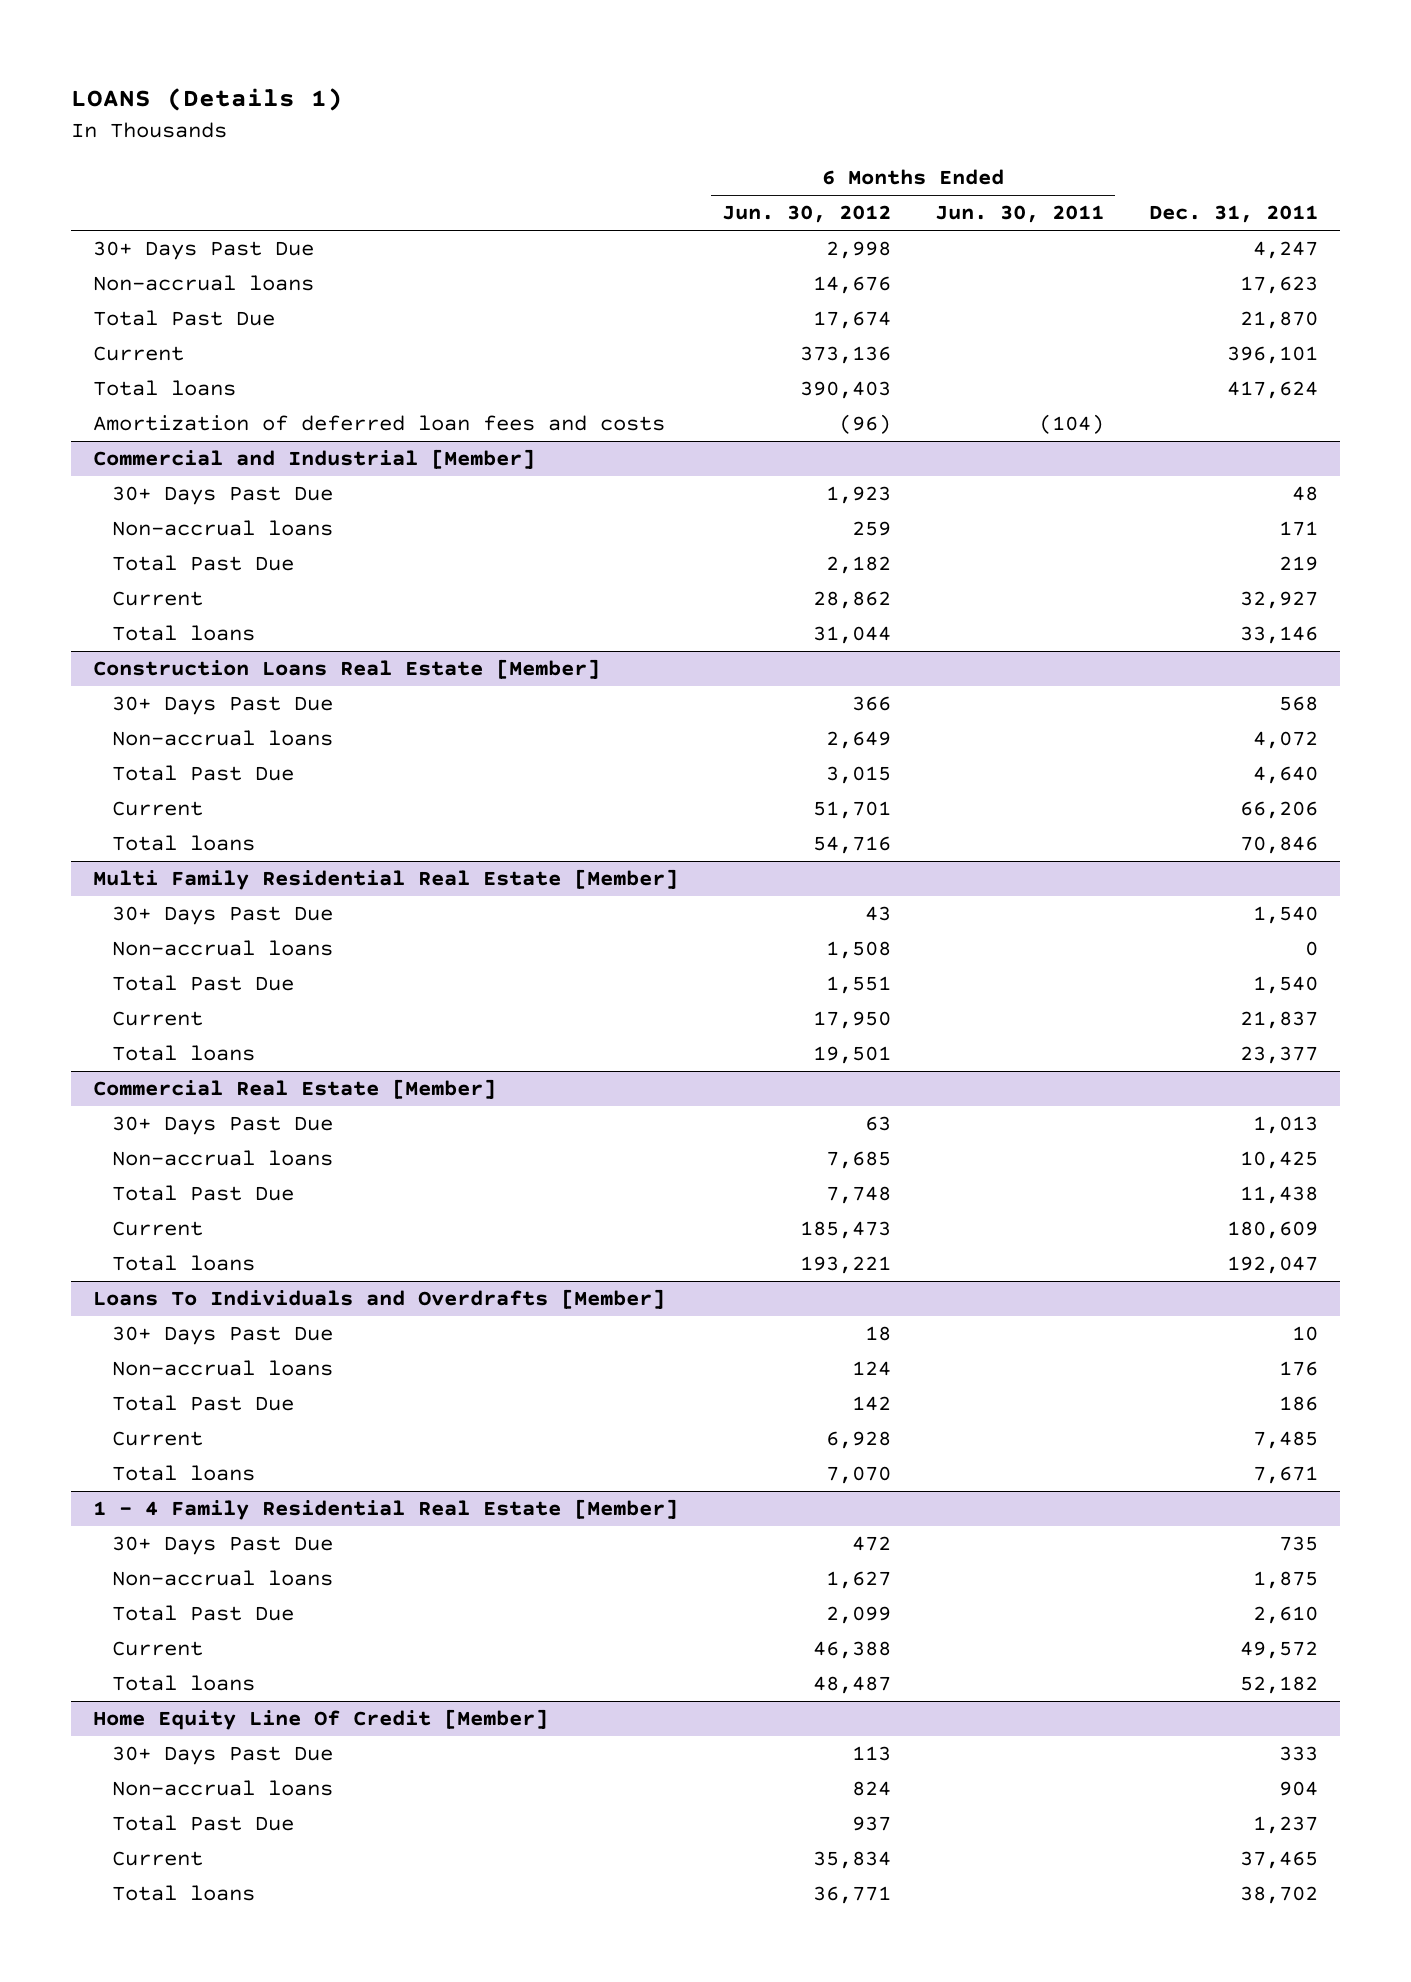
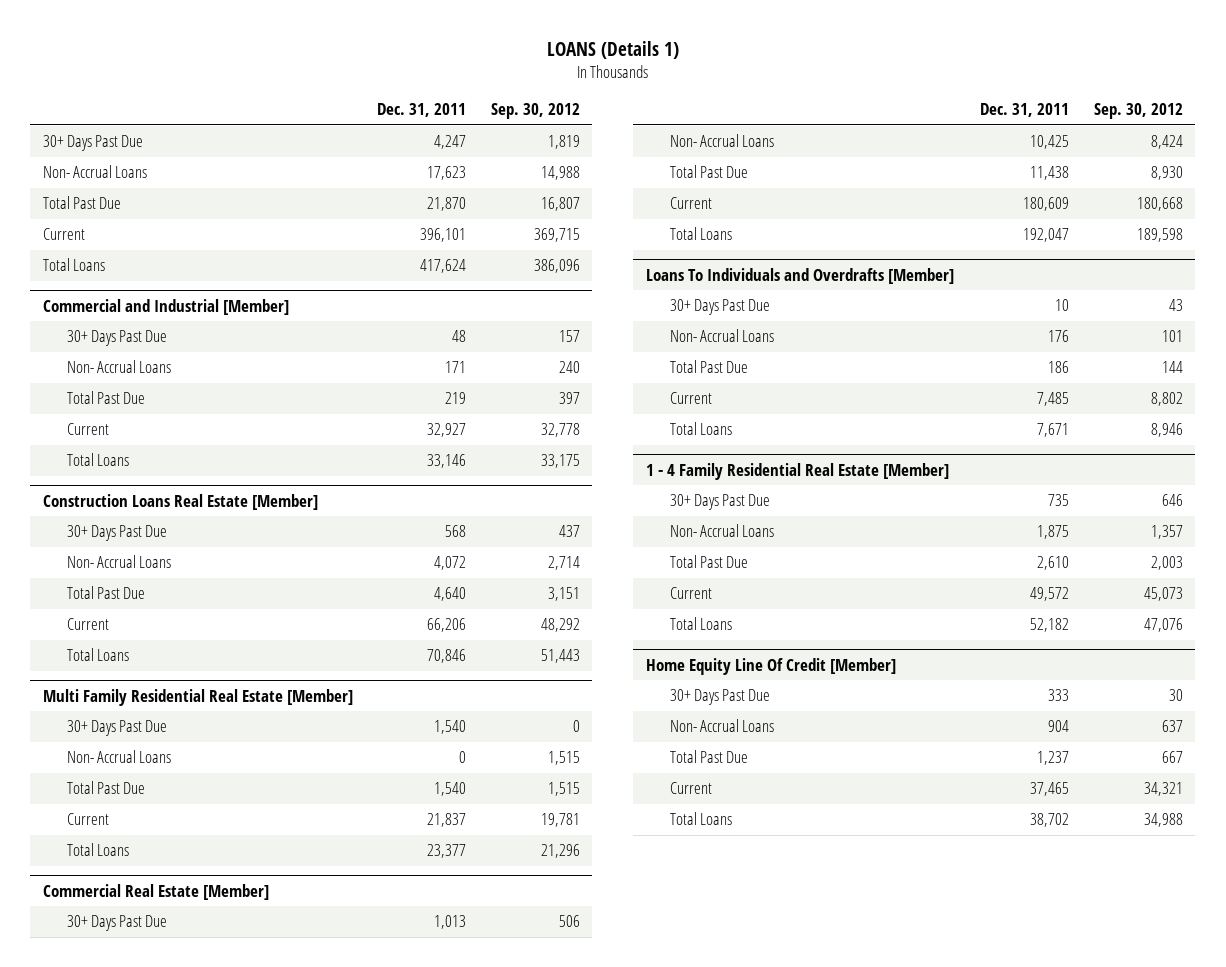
- | 6 Months Ended Jun. 30, 2012 | 6 Months Ended Jun. 30, 2011 | Dec. 31, 2011
+ | Dec. 31, 2011 | Sep. 30, 2012
- Non-accrual loans | 14,676 | | 17,623
+ Non- Accrual Loans | 17,623 | 14,988
- Total loans | 390,403 | | 417,624
- Amortization of deferred loan fees and costs | (96) | (104) |
+ Total Loans | 417,624 | 386,096
@ Commercial and Industrial [Member]
- Non-accrual loans | 259 | | 171
+ Non- Accrual Loans | 171 | 240
- Total loans | 31,044 | | 33,146
+ Total Loans | 33,146 | 33,175
@ Construction Loans Real Estate [Member]
- Non-accrual loans | 2,649 | | 4,072
+ Non- Accrual Loans | 4,072 | 2,714
- Total loans | 54,716 | | 70,846
+ Total Loans | 70,846 | 51,443
@ Multi Family Residential Real Estate [Member]
- Non-accrual loans | 1,508 | | 0
+ Non- Accrual Loans | 0 | 1,515
- Total loans | 19,501 | | 23,377
+ Total Loans | 23,377 | 21,296
@ Commercial Real Estate [Member]
- Non-accrual loans | 7,685 | | 10,425
+ Non- Accrual Loans | 10,425 | 8,424
- Total loans | 193,221 | | 192,047
+ Total Loans | 192,047 | 189,598
@ Loans To Individuals and Overdrafts [Member]
- Non-accrual loans | 124 | | 176
+ Non- Accrual Loans | 176 | 101
- Total loans | 7,070 | | 7,671
+ Total Loans | 7,671 | 8,946
@ 1 - 4 Family Residential Real Estate [Member]
- Non-accrual loans | 1,627 | | 1,875
+ Non- Accrual Loans | 1,875 | 1,357
- Total loans | 48,487 | | 52,182
+ Total Loans | 52,182 | 47,076
@ Home Equity Line Of Credit [Member]
- Non-accrual loans | 824 | | 904
+ Non- Accrual Loans | 904 | 637
- Total loans | 36,771 | | 38,702
+ Total Loans | 38,702 | 34,988

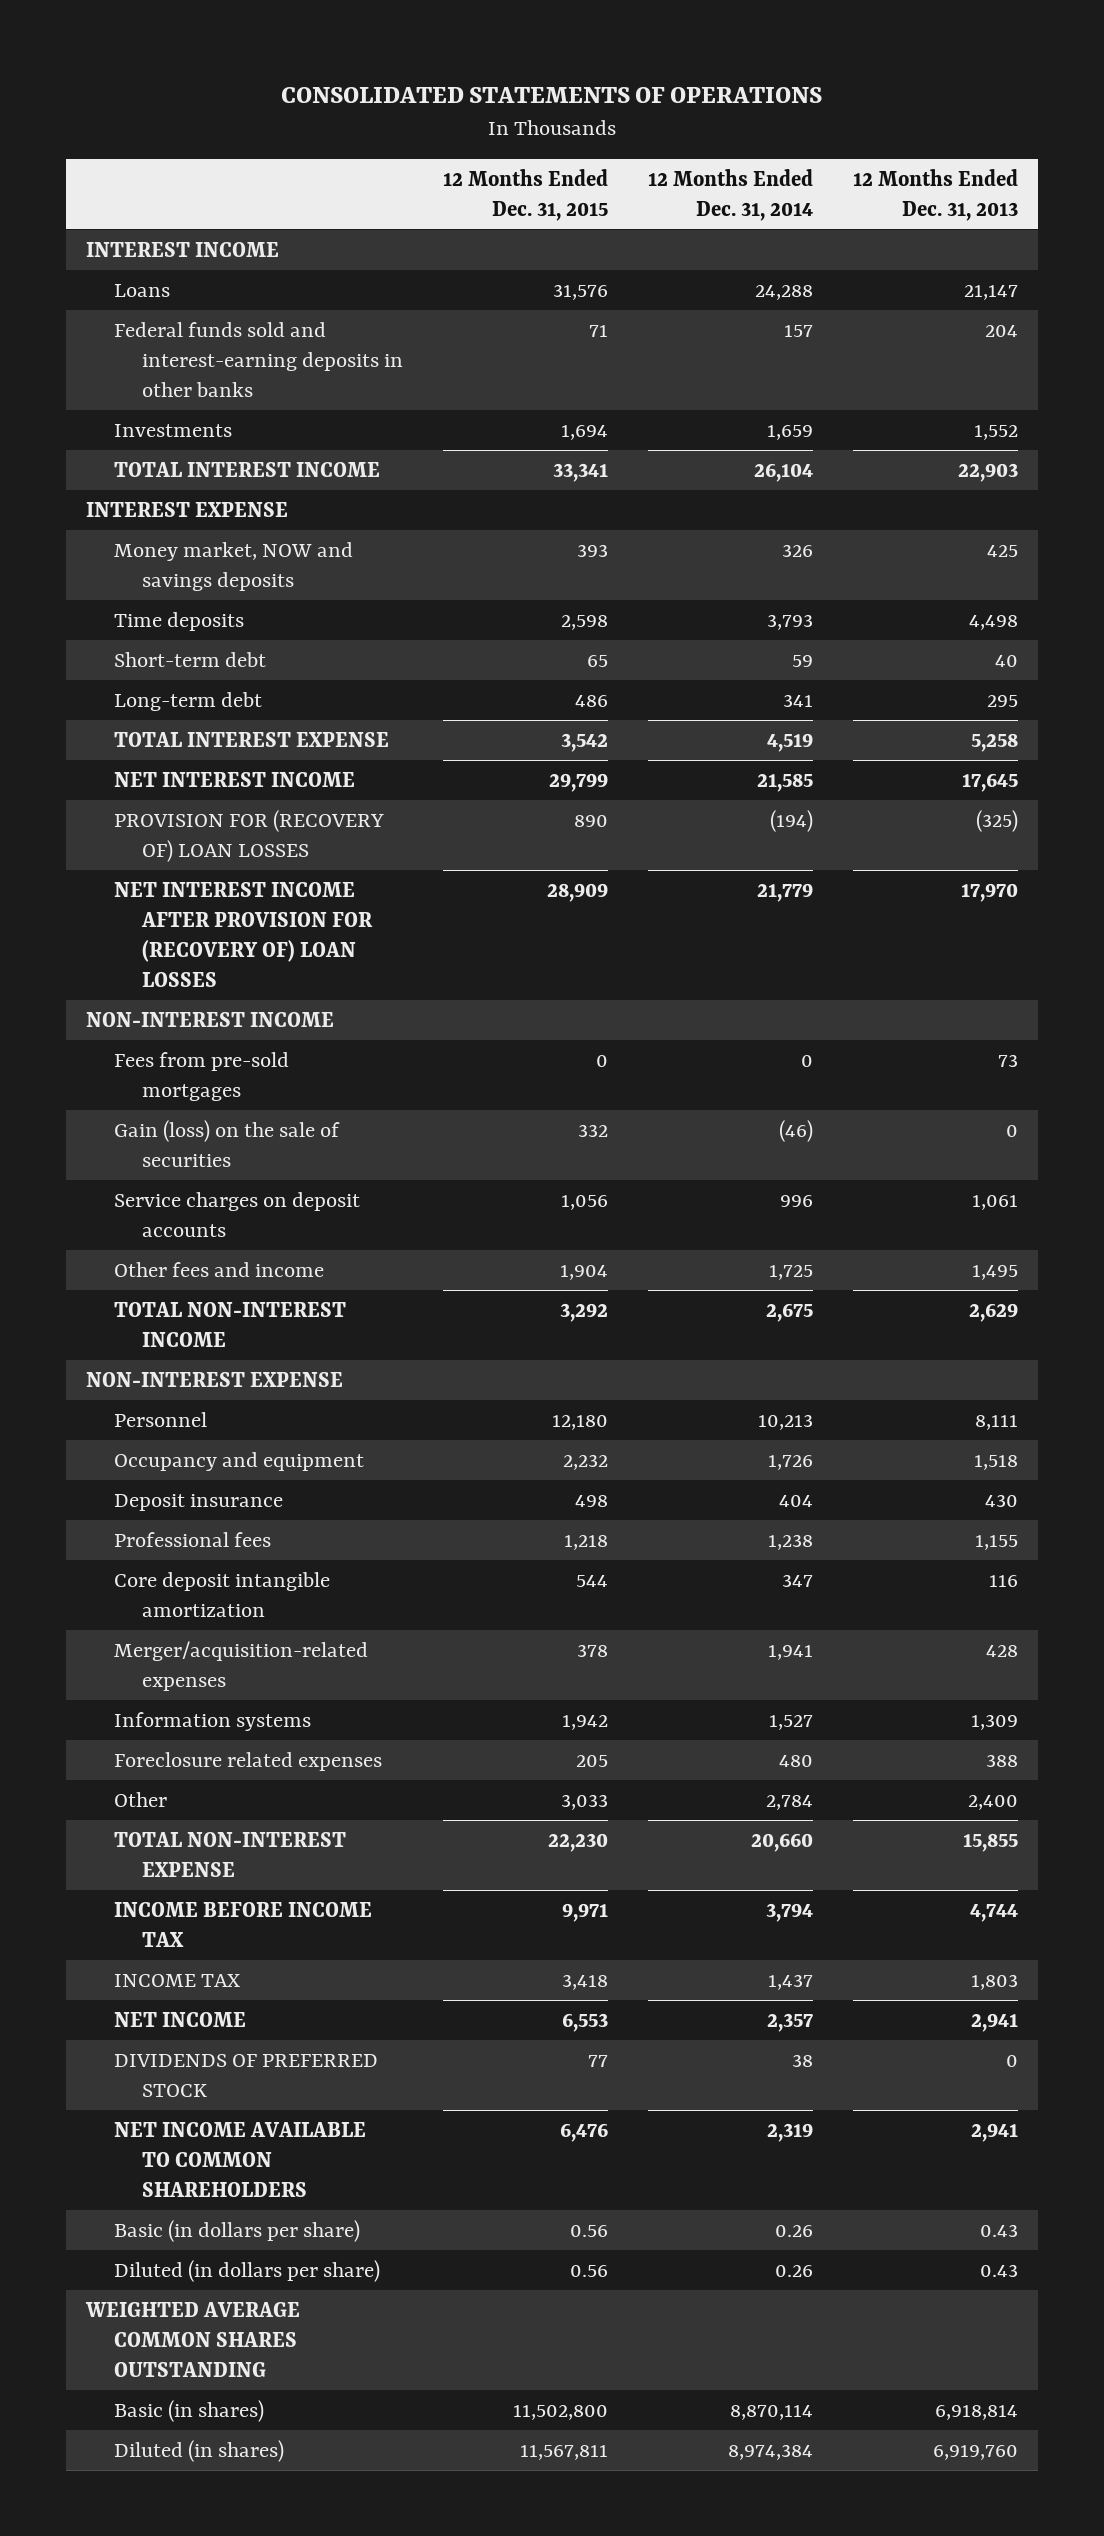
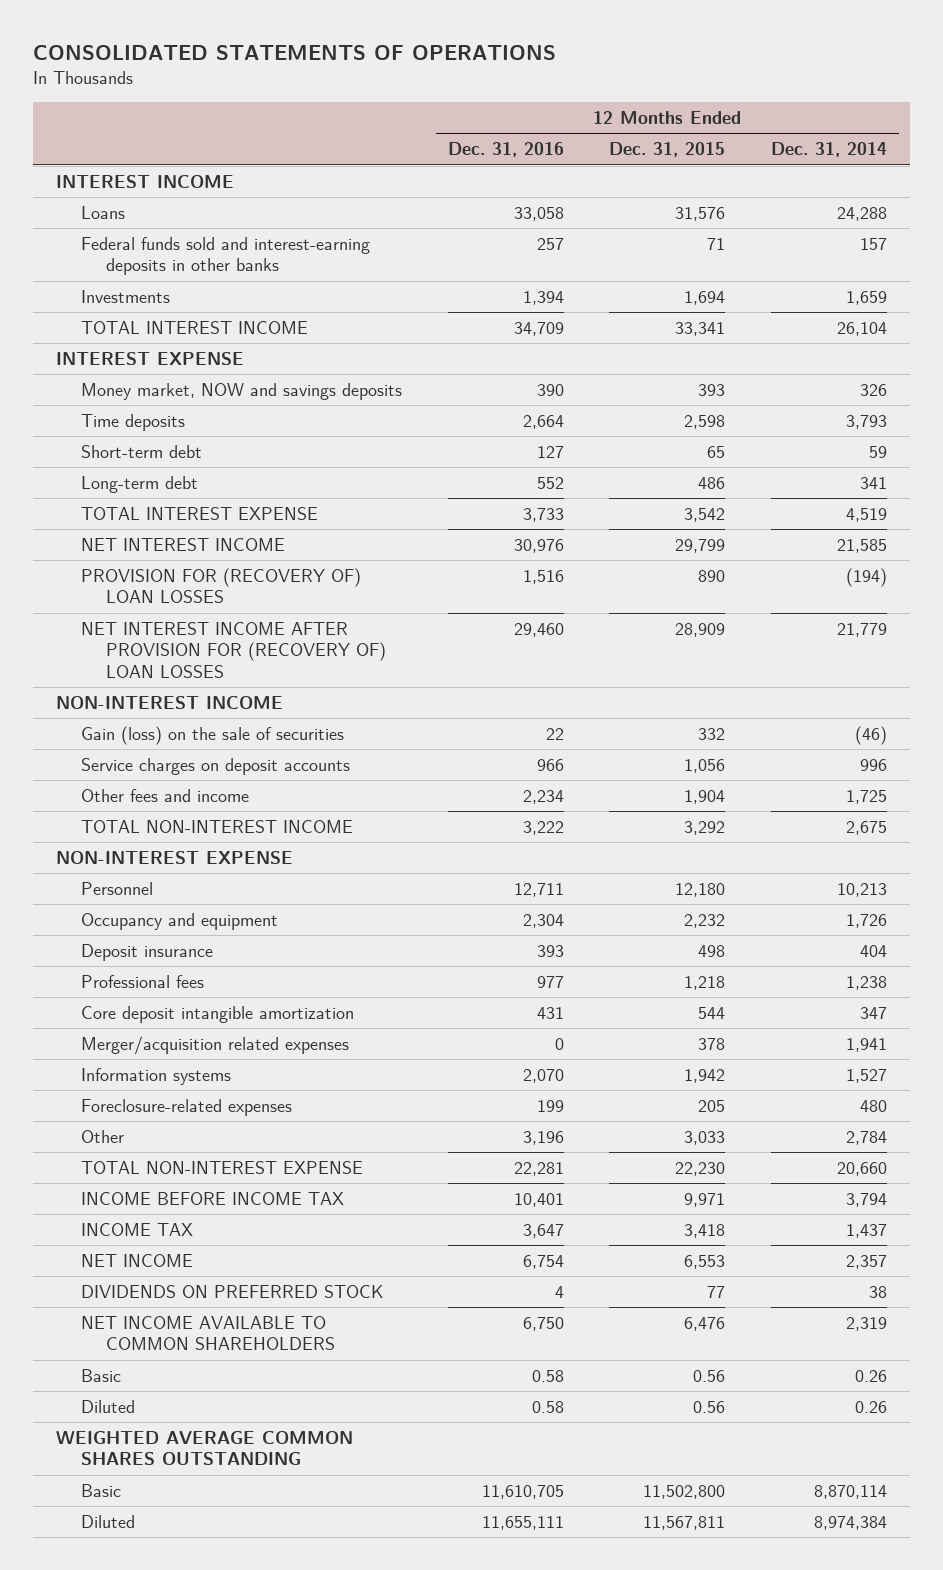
- | 12 Months Ended Dec. 31, 2015 | 12 Months Ended Dec. 31, 2014 | 12 Months Ended Dec. 31, 2013
+ | 12 Months Ended Dec. 31, 2016 | 12 Months Ended Dec. 31, 2015 | 12 Months Ended Dec. 31, 2014
- Fees from pre-sold mortgages | 0 | 0 | 73
- Merger/acquisition-related expenses | 378 | 1,941 | 428
+ Merger/acquisition related expenses | 0 | 378 | 1,941
- Foreclosure related expenses | 205 | 480 | 388
+ Foreclosure-related expenses | 199 | 205 | 480
- DIVIDENDS OF PREFERRED STOCK | 77 | 38 | 0
+ DIVIDENDS ON PREFERRED STOCK | 4 | 77 | 38
- Basic (in dollars per share) | 0.56 | 0.26 | 0.43
- Diluted (in dollars per share) | 0.56 | 0.26 | 0.43
+ Basic | 0.58 | 0.56 | 0.26
+ Diluted | 0.58 | 0.56 | 0.26
- Basic (in shares) | 11,502,800 | 8,870,114 | 6,918,814
- Diluted (in shares) | 11,567,811 | 8,974,384 | 6,919,760
+ Basic | 11,610,705 | 11,502,800 | 8,870,114
+ Diluted | 11,655,111 | 11,567,811 | 8,974,384

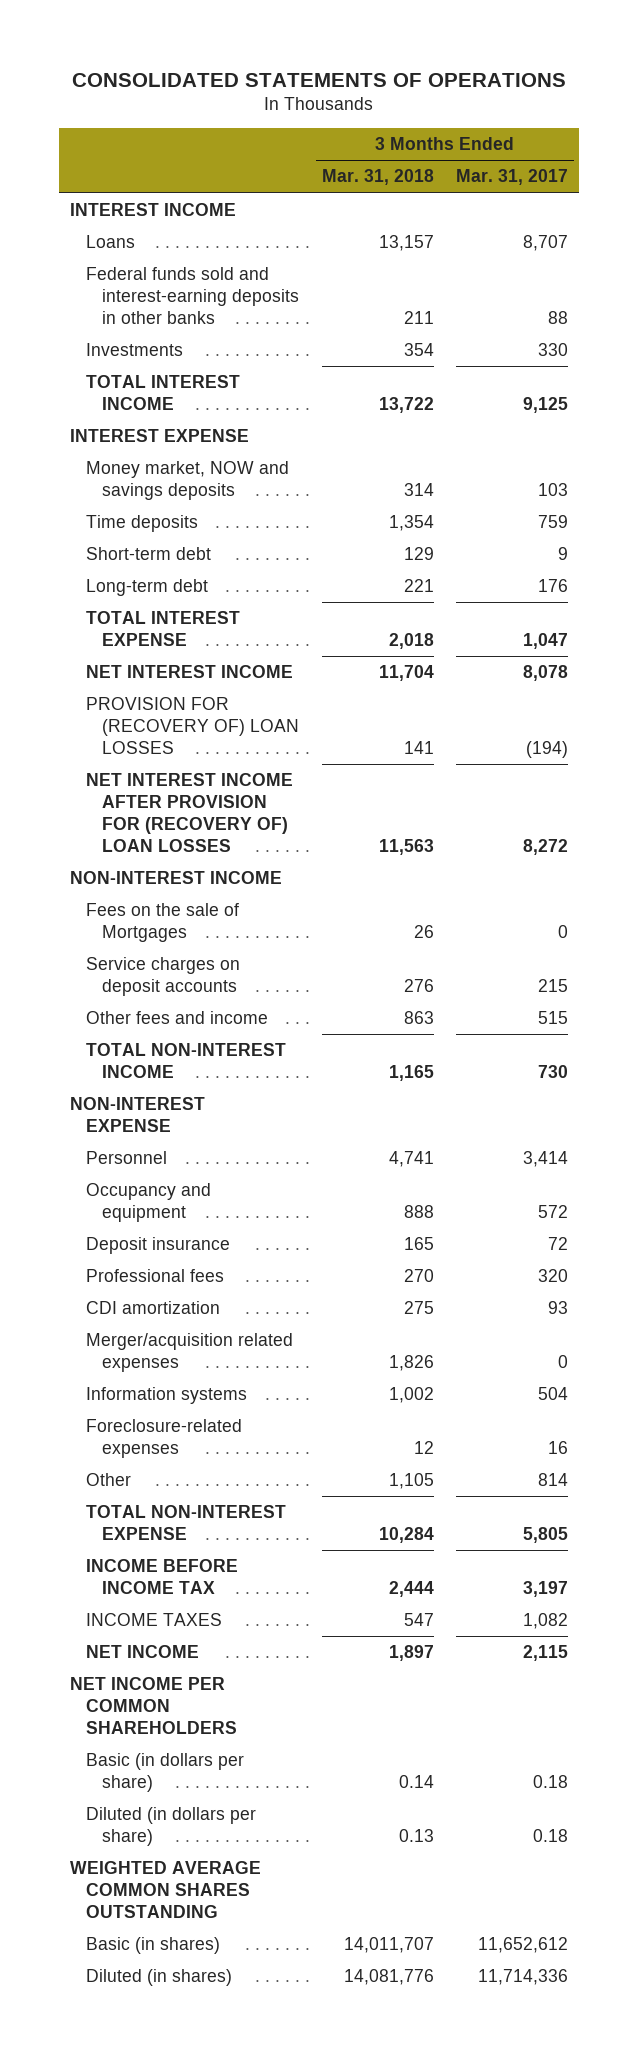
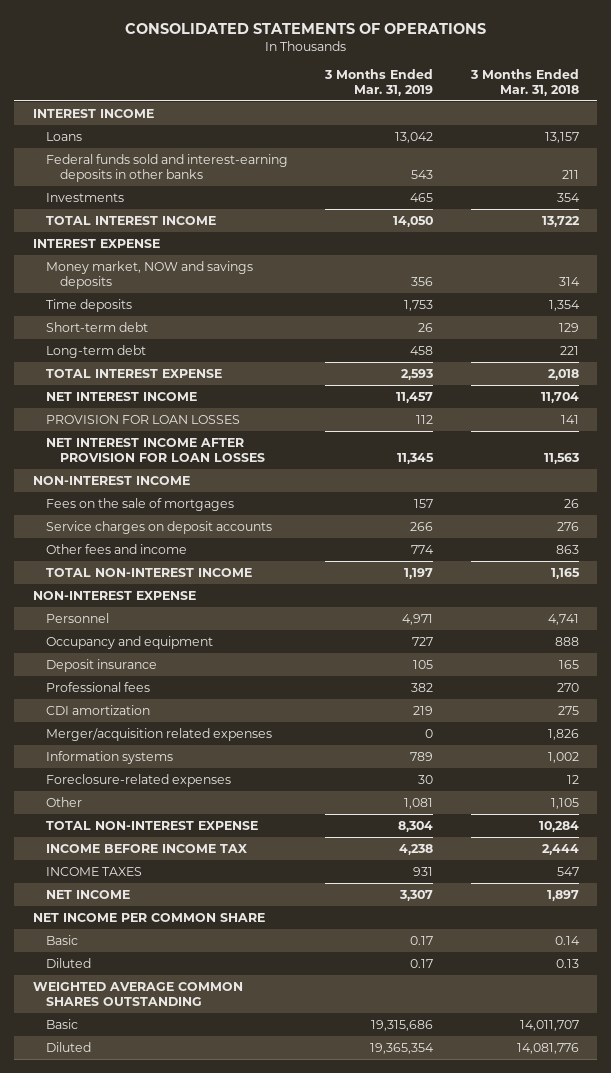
- | 3 Months Ended Mar. 31, 2018 | 3 Months Ended Mar. 31, 2017
+ | 3 Months Ended Mar. 31, 2019 | 3 Months Ended Mar. 31, 2018
- PROVISION FOR (RECOVERY OF) LOAN LOSSES | 141 | (194)
- NET INTEREST INCOME AFTER PROVISION FOR (RECOVERY OF) LOAN LOSSES | 11,563 | 8,272
+ PROVISION FOR LOAN LOSSES | 112 | 141
+ NET INTEREST INCOME AFTER PROVISION FOR LOAN LOSSES | 11,345 | 11,563
- Fees on the sale of Mortgages | 26 | 0
+ Fees on the sale of mortgages | 157 | 26
- NET INCOME PER COMMON SHAREHOLDERS
- Basic (in dollars per share) | 0.14 | 0.18
- Diluted (in dollars per share) | 0.13 | 0.18
+ NET INCOME PER COMMON SHARE
+ Basic | 0.17 | 0.14
+ Diluted | 0.17 | 0.13
- Basic (in shares) | 14,011,707 | 11,652,612
- Diluted (in shares) | 14,081,776 | 11,714,336
+ Basic | 19,315,686 | 14,011,707
+ Diluted | 19,365,354 | 14,081,776

